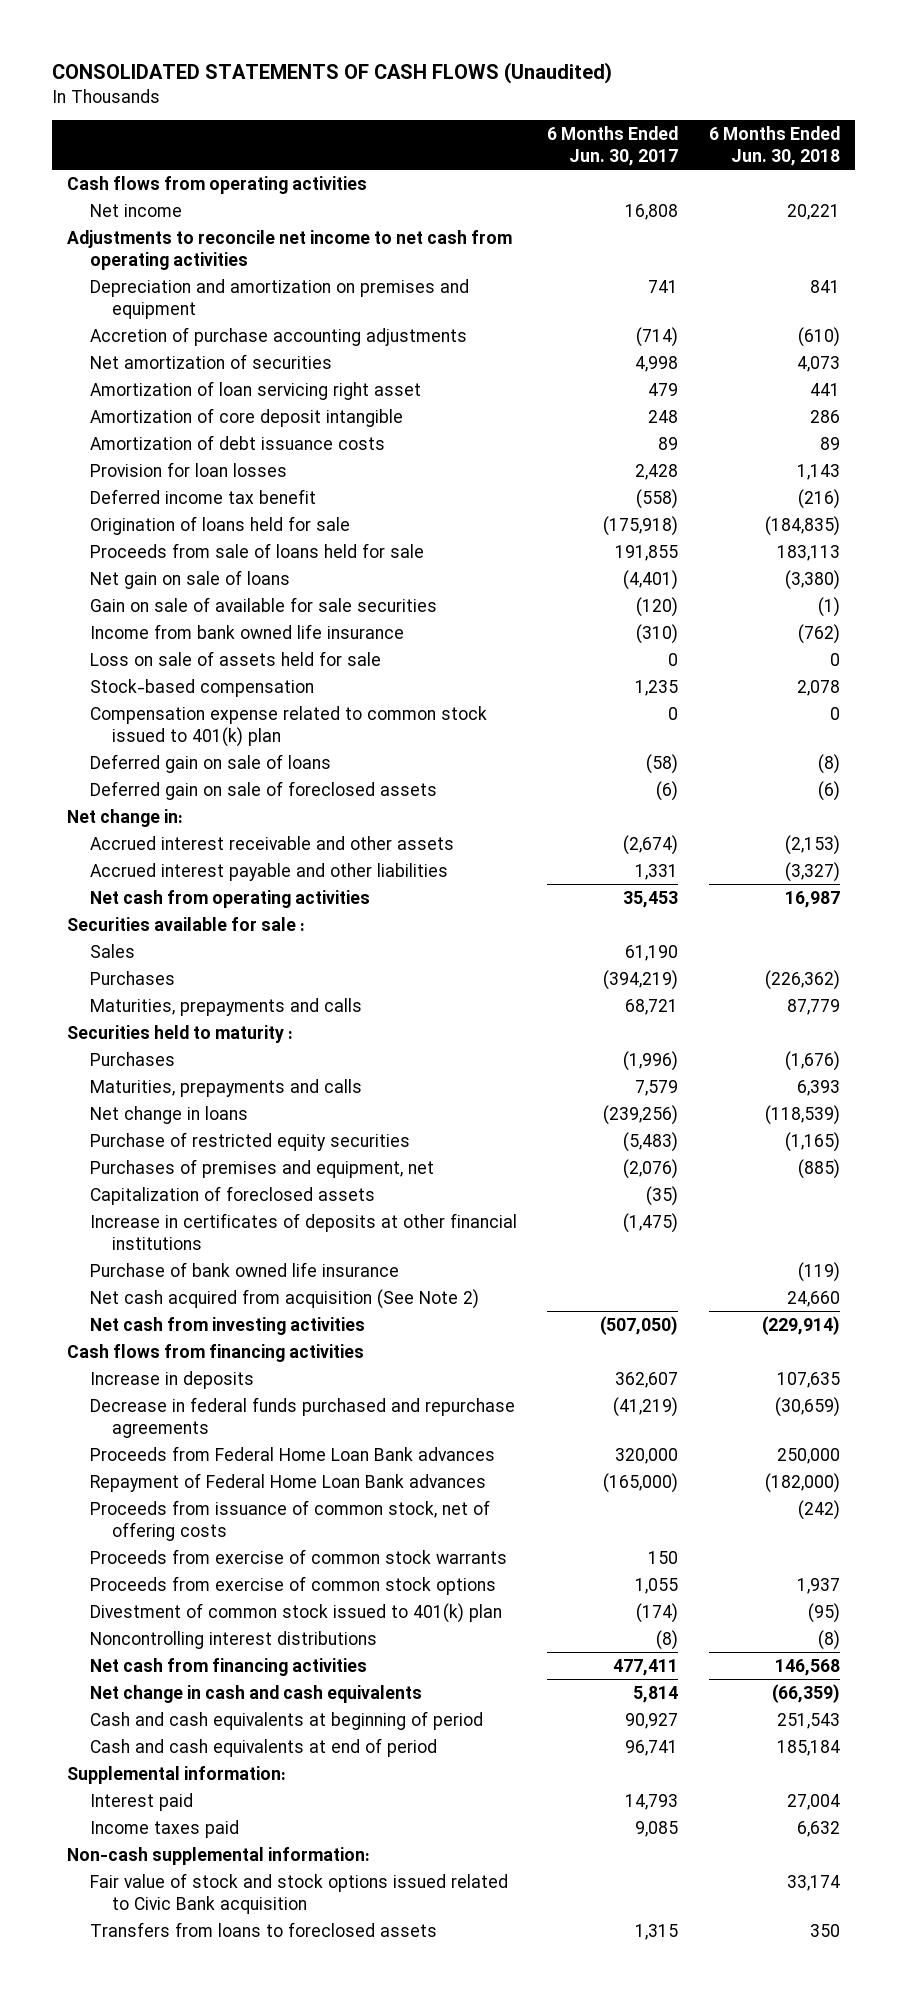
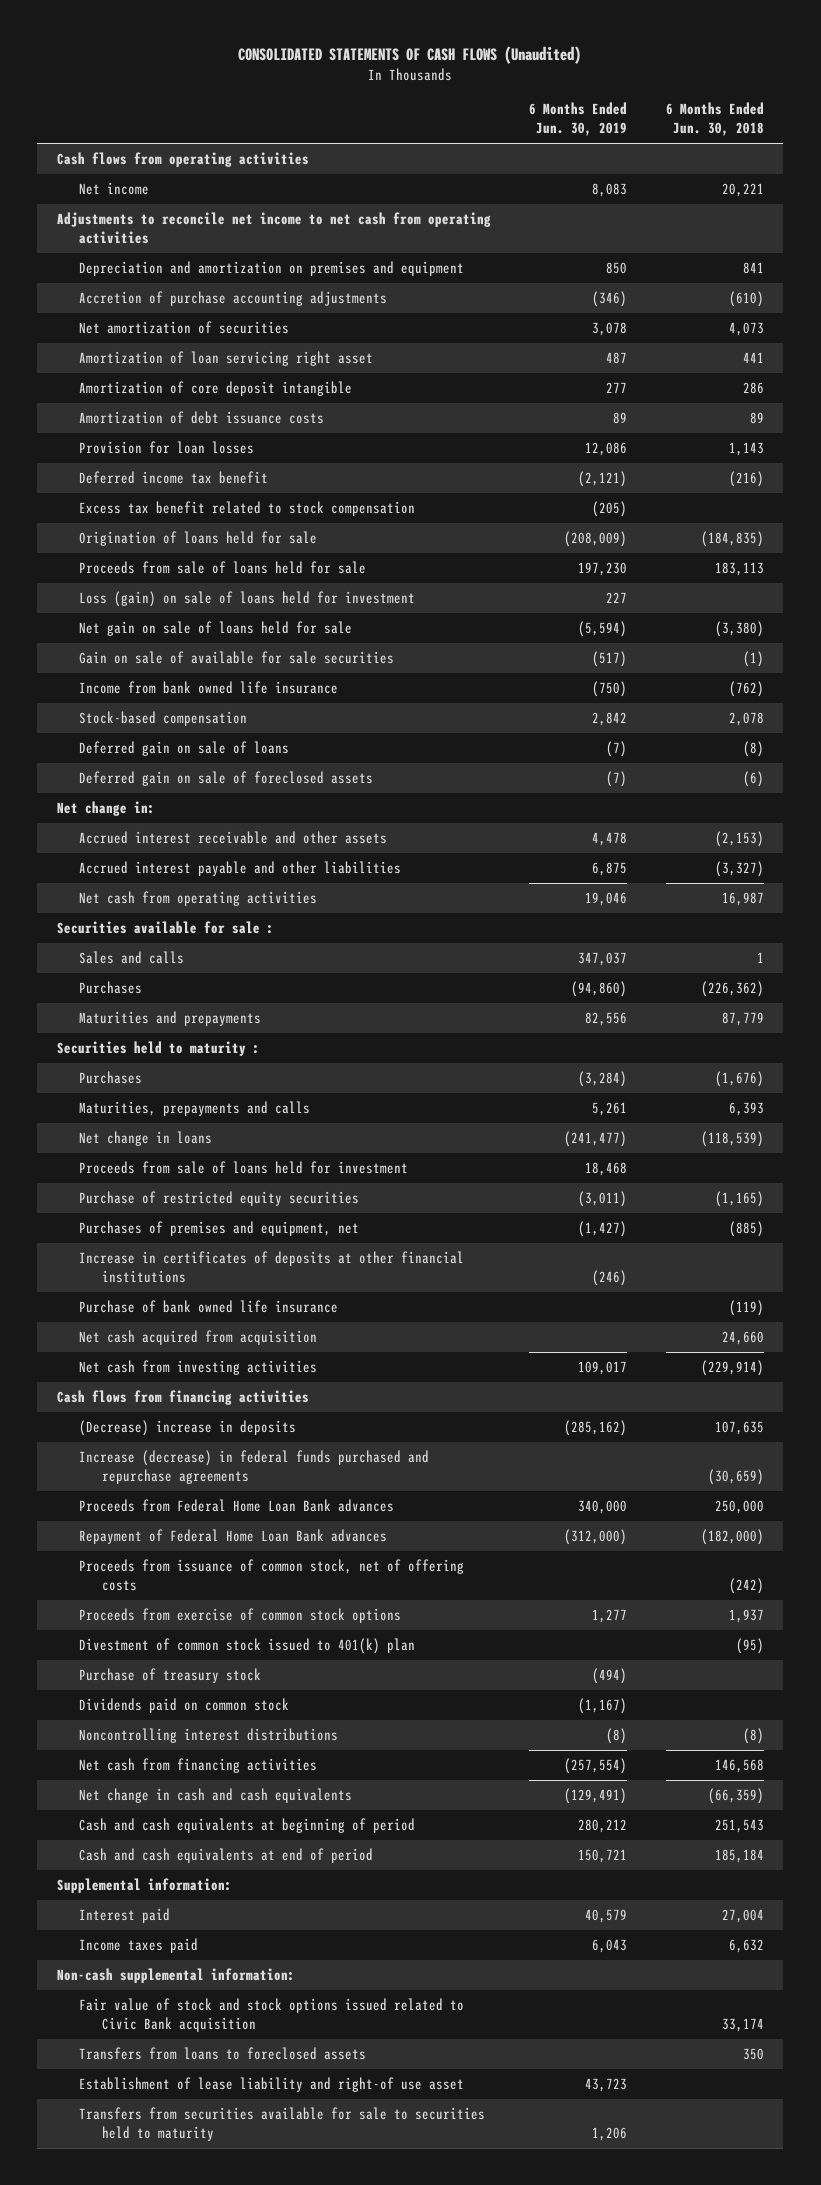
- | 6 Months Ended Jun. 30, 2017 | 6 Months Ended Jun. 30, 2018
+ | 6 Months Ended Jun. 30, 2019 | 6 Months Ended Jun. 30, 2018
+ Excess tax benefit related to stock compensation | (205) |
- Net gain on sale of loans | (4,401) | (3,380)
+ Loss (gain) on sale of loans held for investment | 227 |
+ Net gain on sale of loans held for sale | (5,594) | (3,380)
- Loss on sale of assets held for sale | 0 | 0
- Compensation expense related to common stock issued to 401(k) plan | 0 | 0
- Sales | 61,190 |
+ Sales and calls | 347,037 | 1
- Maturities, prepayments and calls | 68,721 | 87,779
+ Maturities and prepayments | 82,556 | 87,779
+ Proceeds from sale of loans held for investment | 18,468 |
- Capitalization of foreclosed assets | (35) |
- Net cash acquired from acquisition (See Note 2) | | 24,660
+ Net cash acquired from acquisition | | 24,660
- Increase in deposits | 362,607 | 107,635
- Decrease in federal funds purchased and repurchase agreements | (41,219) | (30,659)
+ (Decrease) increase in deposits | (285,162) | 107,635
+ Increase (decrease) in federal funds purchased and repurchase agreements | | (30,659)
- Proceeds from exercise of common stock warrants | 150 |
+ Purchase of treasury stock | (494) |
+ Dividends paid on common stock | (1,167) |
+ Establishment of lease liability and right-of use asset | 43,723 |
+ Transfers from securities available for sale to securities held to maturity | 1,206 |

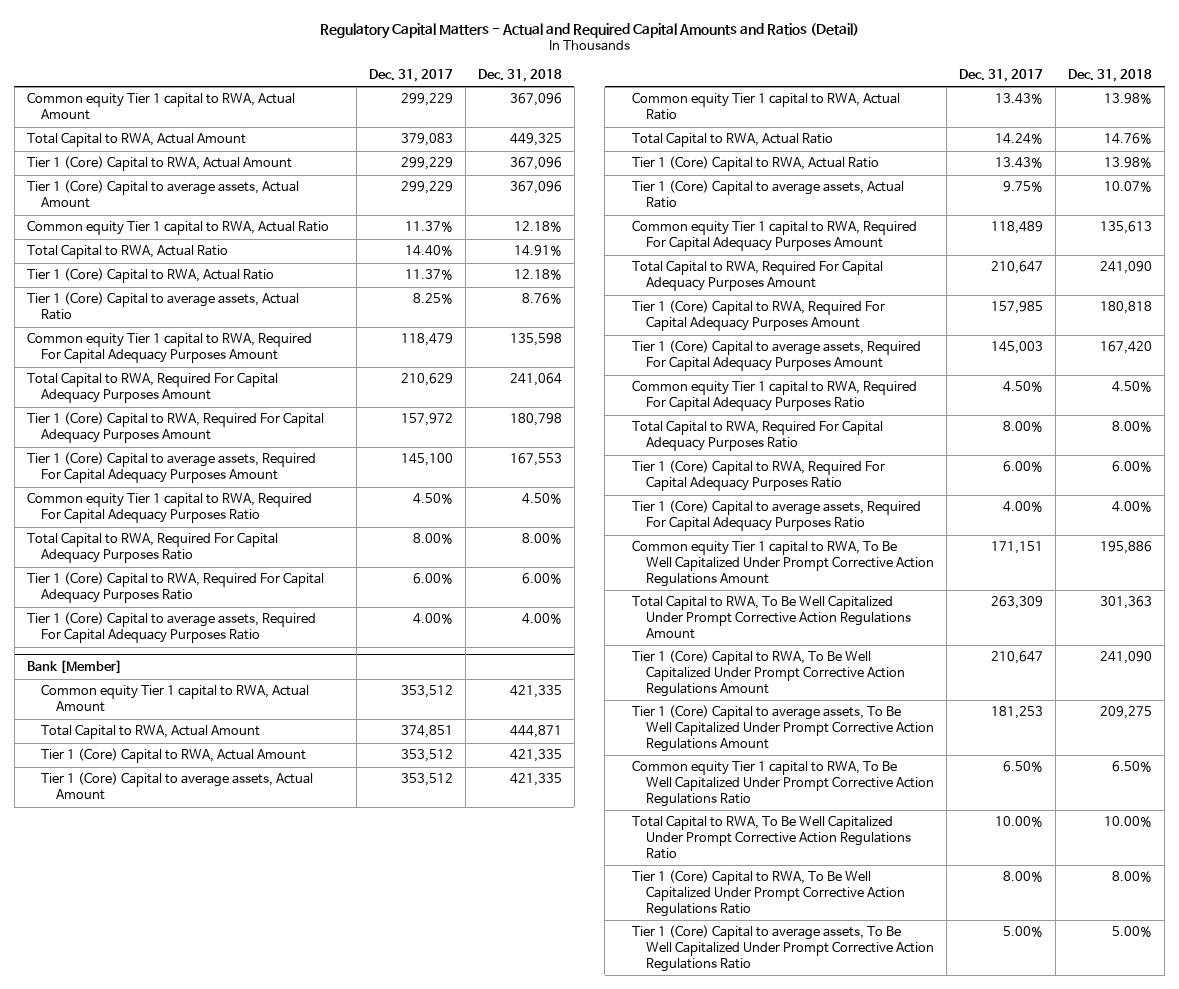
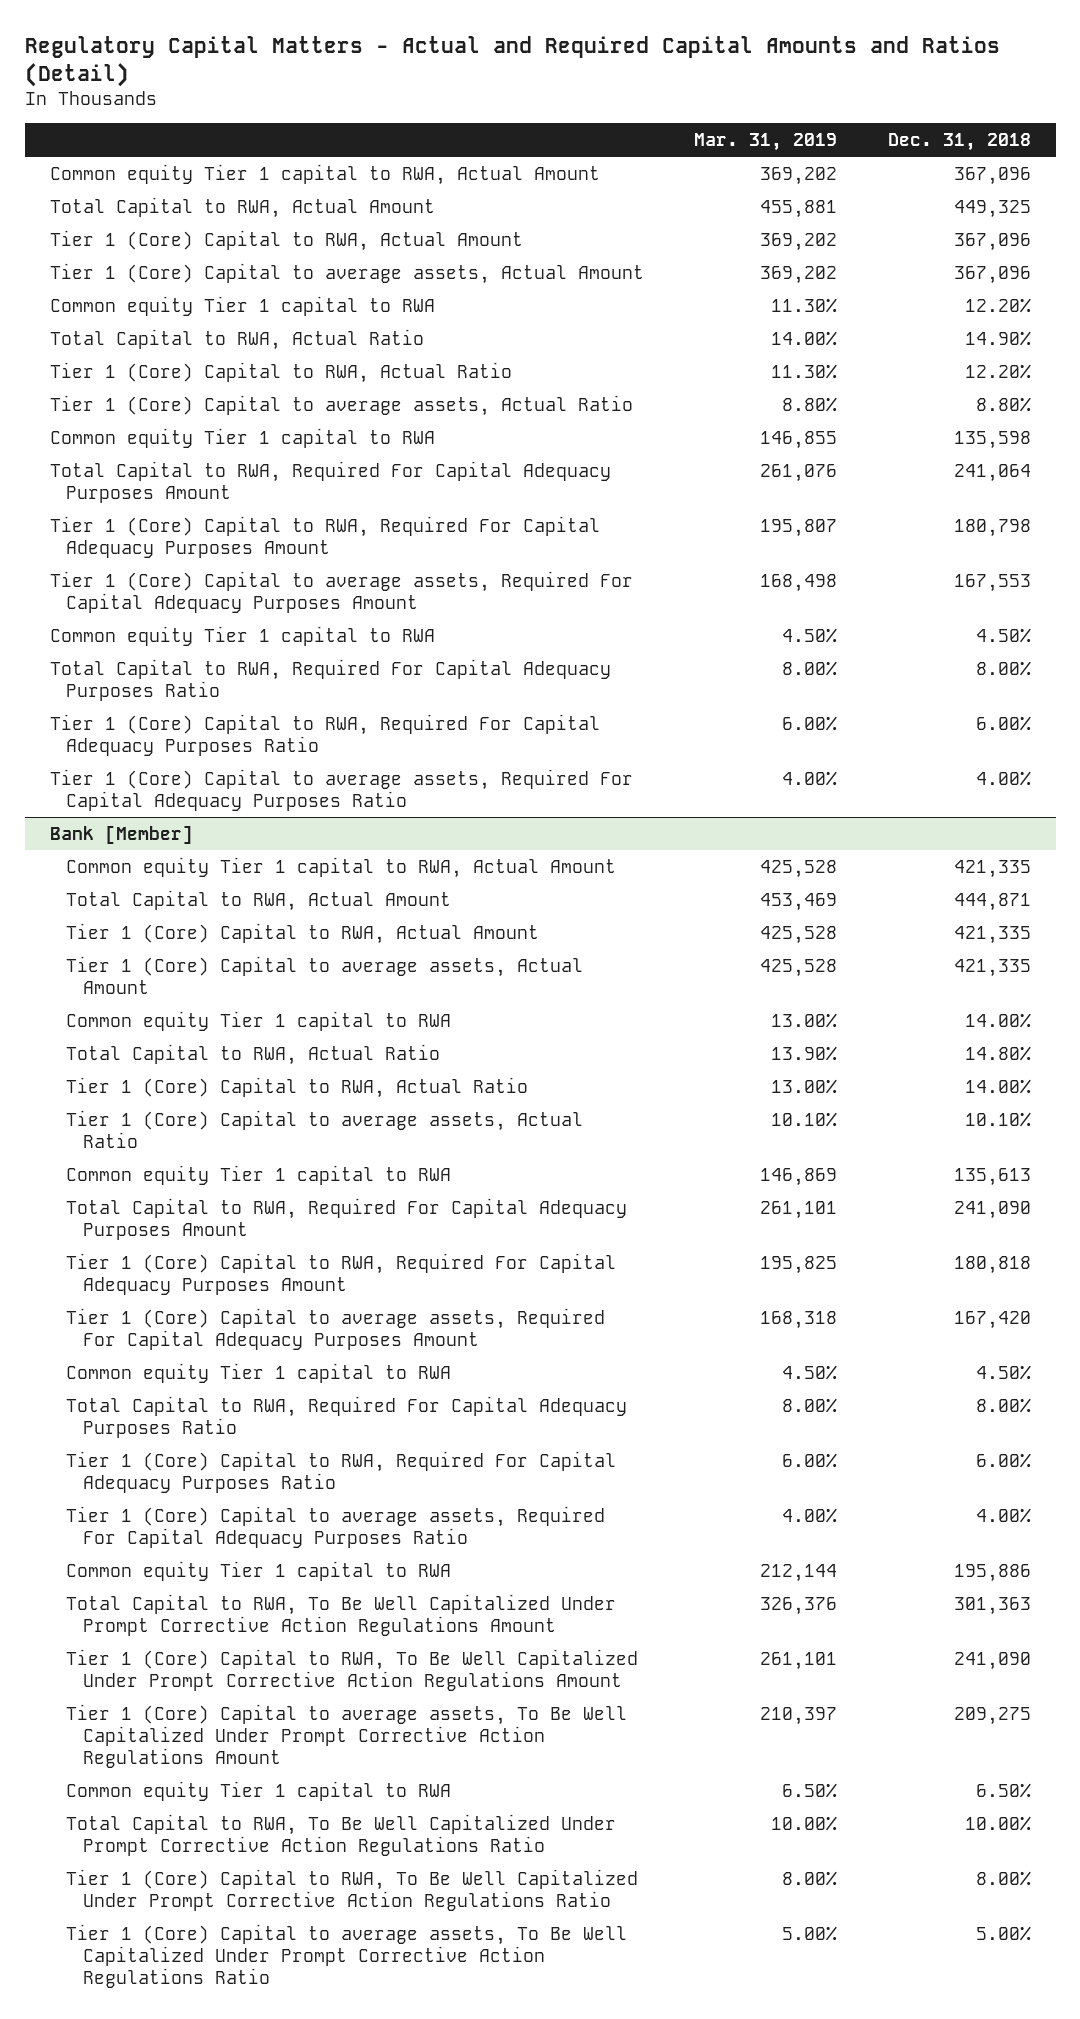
- | Dec. 31, 2017 | Dec. 31, 2018
+ | Mar. 31, 2019 | Dec. 31, 2018
- Common equity Tier 1 capital to RWA, Actual Ratio | 11.37% | 12.18%
- Total Capital to RWA, Actual Ratio | 14.40% | 14.91%
- Tier 1 (Core) Capital to RWA, Actual Ratio | 11.37% | 12.18%
- Tier 1 (Core) Capital to average assets, Actual Ratio | 8.25% | 8.76%
- Common equity Tier 1 capital to RWA, Required For Capital Adequacy Purposes Amount | 118,479 | 135,598
+ Common equity Tier 1 capital to RWA | 11.30% | 12.20%
+ Total Capital to RWA, Actual Ratio | 14.00% | 14.90%
+ Tier 1 (Core) Capital to RWA, Actual Ratio | 11.30% | 12.20%
+ Tier 1 (Core) Capital to average assets, Actual Ratio | 8.80% | 8.80%
+ Common equity Tier 1 capital to RWA | 146,855 | 135,598
- Common equity Tier 1 capital to RWA, Required For Capital Adequacy Purposes Ratio | 4.50% | 4.50%
+ Common equity Tier 1 capital to RWA | 4.50% | 4.50%
@ Bank [Member]
- Common equity Tier 1 capital to RWA, Actual Ratio | 13.43% | 13.98%
- Total Capital to RWA, Actual Ratio | 14.24% | 14.76%
- Tier 1 (Core) Capital to RWA, Actual Ratio | 13.43% | 13.98%
- Tier 1 (Core) Capital to average assets, Actual Ratio | 9.75% | 10.07%
- Common equity Tier 1 capital to RWA, Required For Capital Adequacy Purposes Amount | 118,489 | 135,613
+ Common equity Tier 1 capital to RWA | 13.00% | 14.00%
+ Total Capital to RWA, Actual Ratio | 13.90% | 14.80%
+ Tier 1 (Core) Capital to RWA, Actual Ratio | 13.00% | 14.00%
+ Tier 1 (Core) Capital to average assets, Actual Ratio | 10.10% | 10.10%
+ Common equity Tier 1 capital to RWA | 146,869 | 135,613
- Common equity Tier 1 capital to RWA, Required For Capital Adequacy Purposes Ratio | 4.50% | 4.50%
+ Common equity Tier 1 capital to RWA | 4.50% | 4.50%
- Common equity Tier 1 capital to RWA, To Be Well Capitalized Under Prompt Corrective Action Regulations Amount | 171,151 | 195,886
+ Common equity Tier 1 capital to RWA | 212,144 | 195,886
- Common equity Tier 1 capital to RWA, To Be Well Capitalized Under Prompt Corrective Action Regulations Ratio | 6.50% | 6.50%
+ Common equity Tier 1 capital to RWA | 6.50% | 6.50%

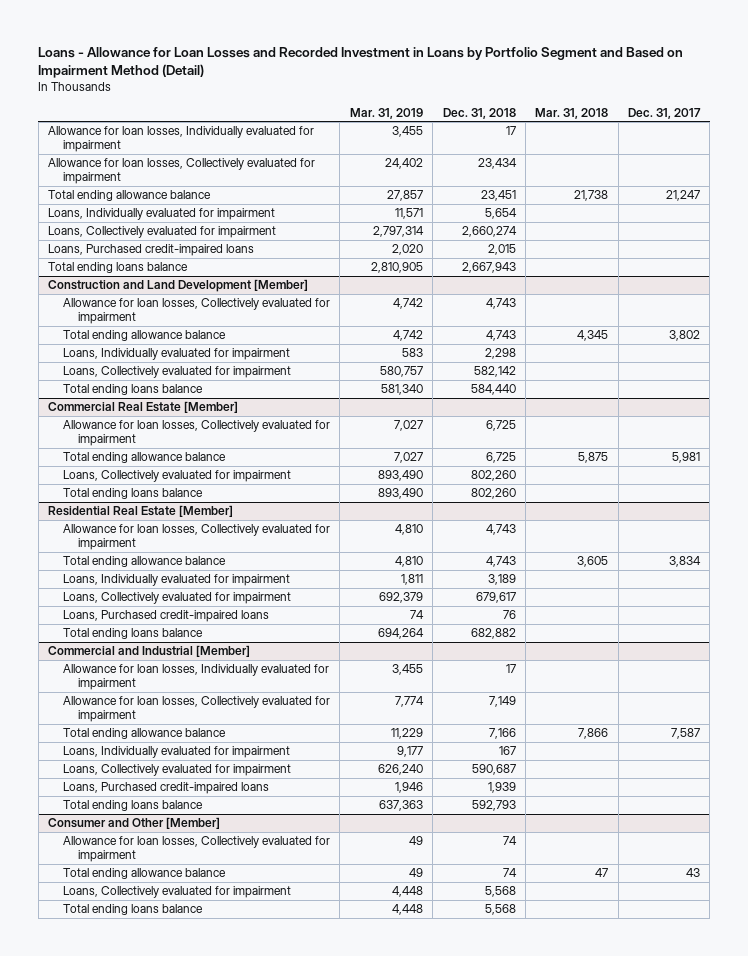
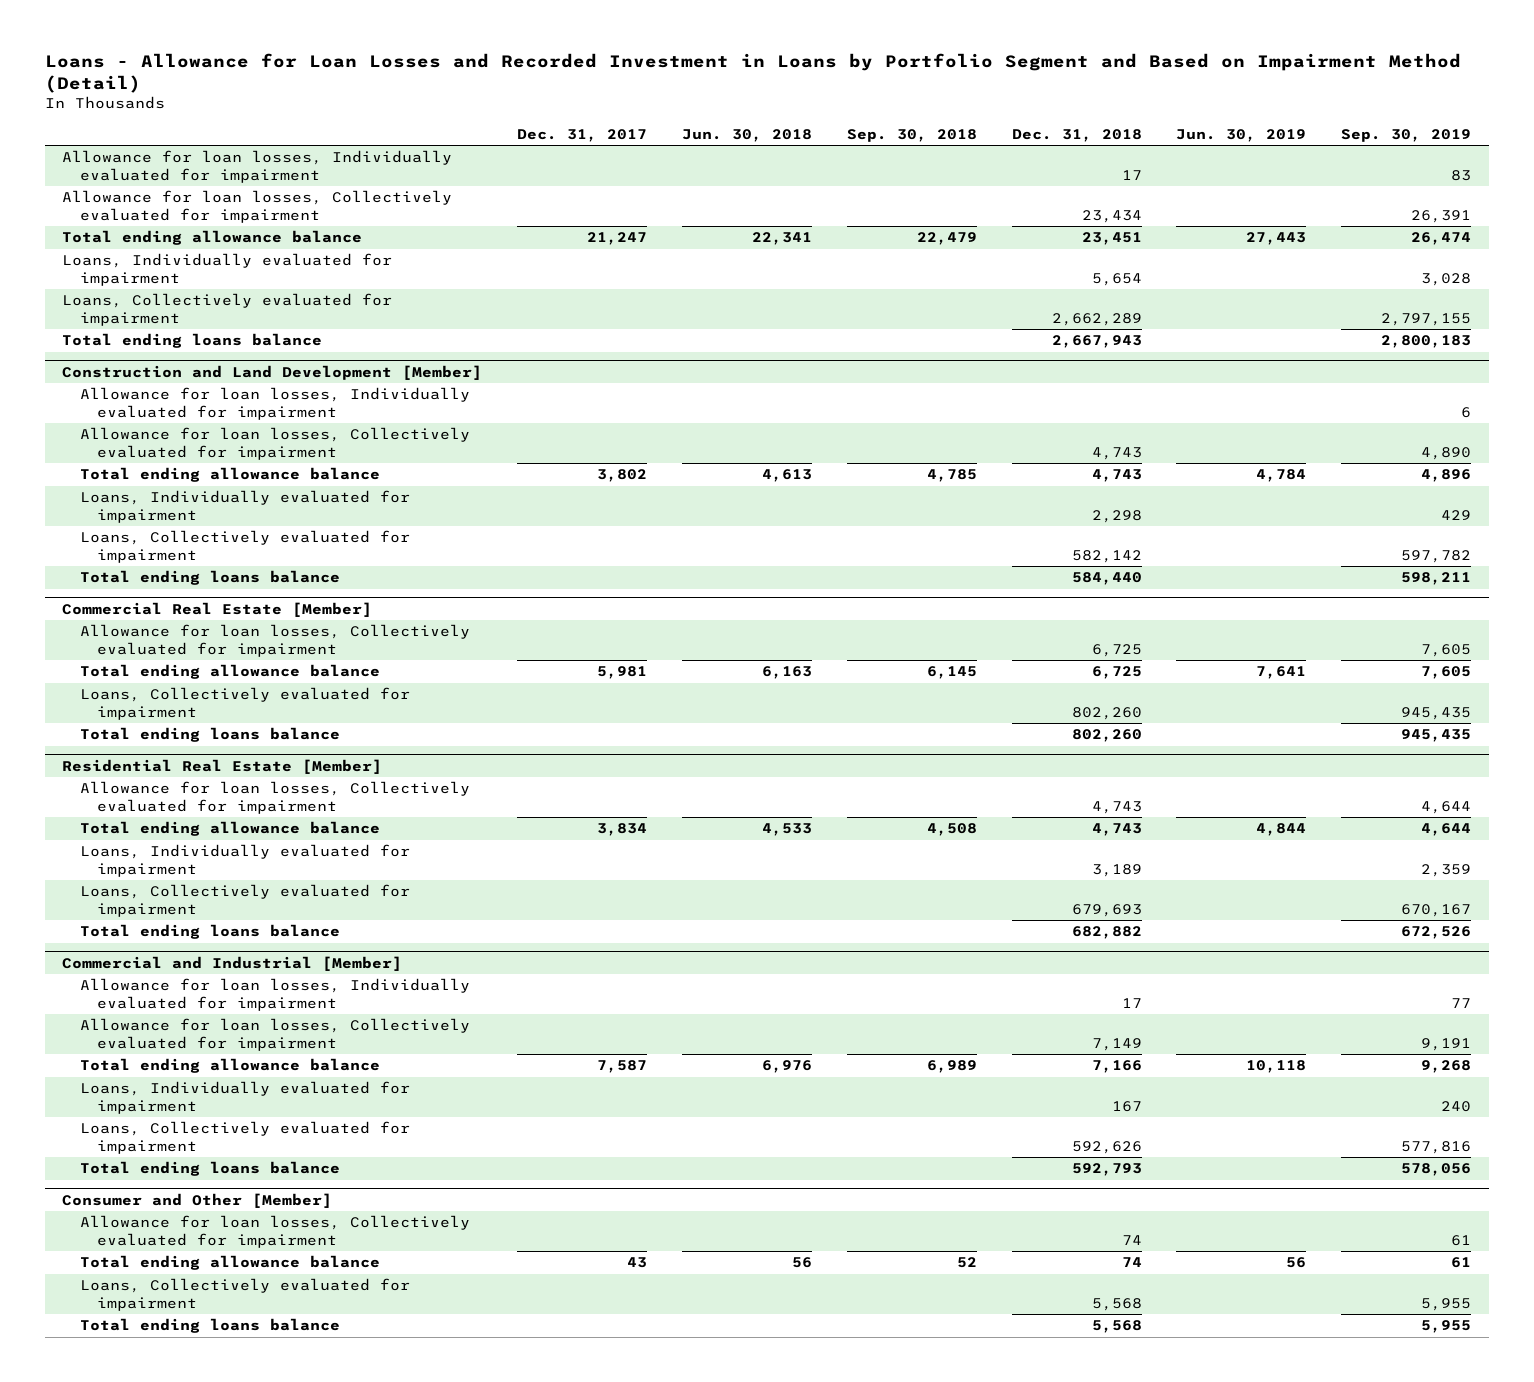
- | Mar. 31, 2019 | Dec. 31, 2018 | Mar. 31, 2018 | Dec. 31, 2017
+ | Dec. 31, 2017 | Jun. 30, 2018 | Sep. 30, 2018 | Dec. 31, 2018 | Jun. 30, 2019 | Sep. 30, 2019
- Loans, Collectively evaluated for impairment | 2,797,314 | 2,660,274 | |
- Loans, Purchased credit-impaired loans | 2,020 | 2,015 | |
+ Loans, Collectively evaluated for impairment | | | | 2,662,289 | | 2,797,155
@ Construction and Land Development [Member]
+ Allowance for loan losses, Individually evaluated for impairment | | | | | | 6
@ Residential Real Estate [Member]
- Loans, Collectively evaluated for impairment | 692,379 | 679,617 | |
- Loans, Purchased credit-impaired loans | 74 | 76 | |
+ Loans, Collectively evaluated for impairment | | | | 679,693 | | 670,167
@ Commercial and Industrial [Member]
- Loans, Collectively evaluated for impairment | 626,240 | 590,687 | |
- Loans, Purchased credit-impaired loans | 1,946 | 1,939 | |
+ Loans, Collectively evaluated for impairment | | | | 592,626 | | 577,816

